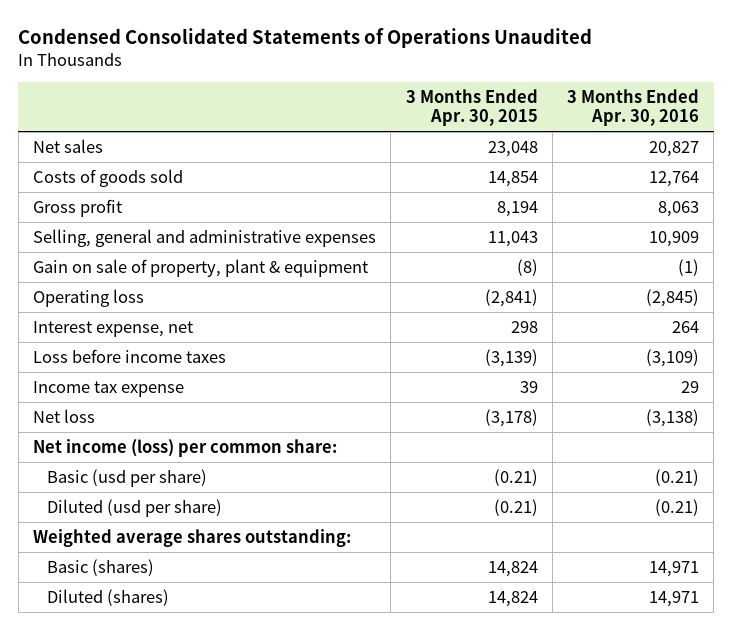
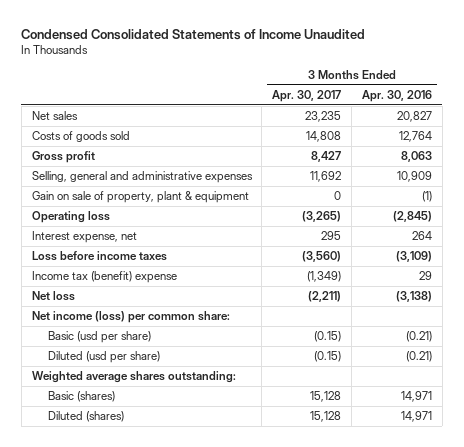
- Condensed Consolidated Statements of Operations Unaudited
+ Condensed Consolidated Statements of Income Unaudited
- | 3 Months Ended Apr. 30, 2015 | 3 Months Ended Apr. 30, 2016
+ | 3 Months Ended Apr. 30, 2017 | 3 Months Ended Apr. 30, 2016
- Income tax expense | 39 | 29
+ Income tax (benefit) expense | (1,349) | 29

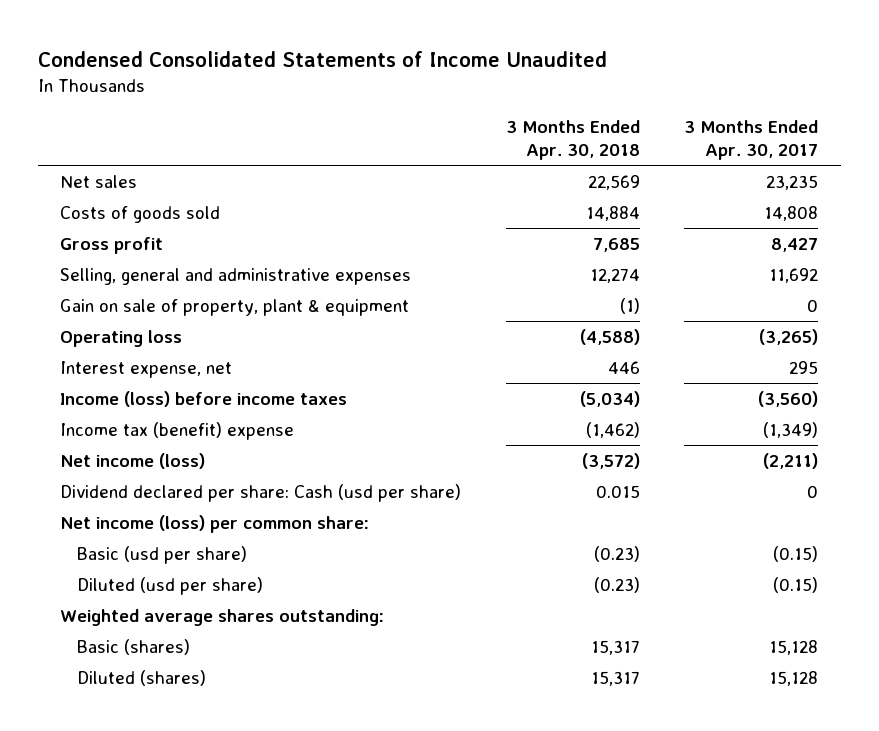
- | 3 Months Ended Apr. 30, 2017 | 3 Months Ended Apr. 30, 2016
+ | 3 Months Ended Apr. 30, 2018 | 3 Months Ended Apr. 30, 2017
- Loss before income taxes | (3,560) | (3,109)
+ Income (loss) before income taxes | (5,034) | (3,560)
- Net loss | (2,211) | (3,138)
+ Net income (loss) | (3,572) | (2,211)
+ Dividend declared per share: Cash (usd per share) | 0.015 | 0

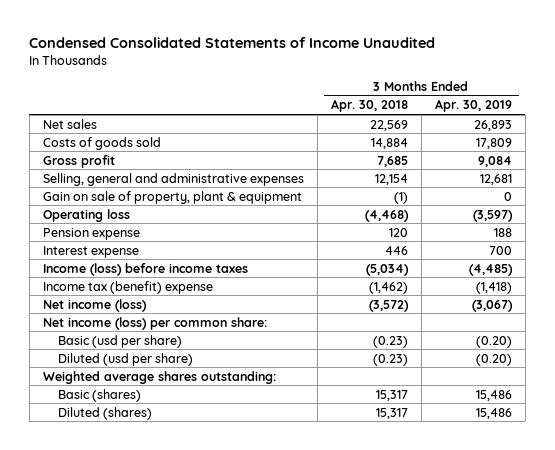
- | 3 Months Ended Apr. 30, 2018 | 3 Months Ended Apr. 30, 2017
+ | 3 Months Ended Apr. 30, 2018 | 3 Months Ended Apr. 30, 2019
- Selling, general and administrative expenses | 12,274 | 11,692
+ Selling, general and administrative expenses | 12,154 | 12,681
- Operating loss | (4,588) | (3,265)
- Interest expense, net | 446 | 295
+ Operating loss | (4,468) | (3,597)
+ Pension expense | 120 | 188
+ Interest expense | 446 | 700
- Dividend declared per share: Cash (usd per share) | 0.015 | 0

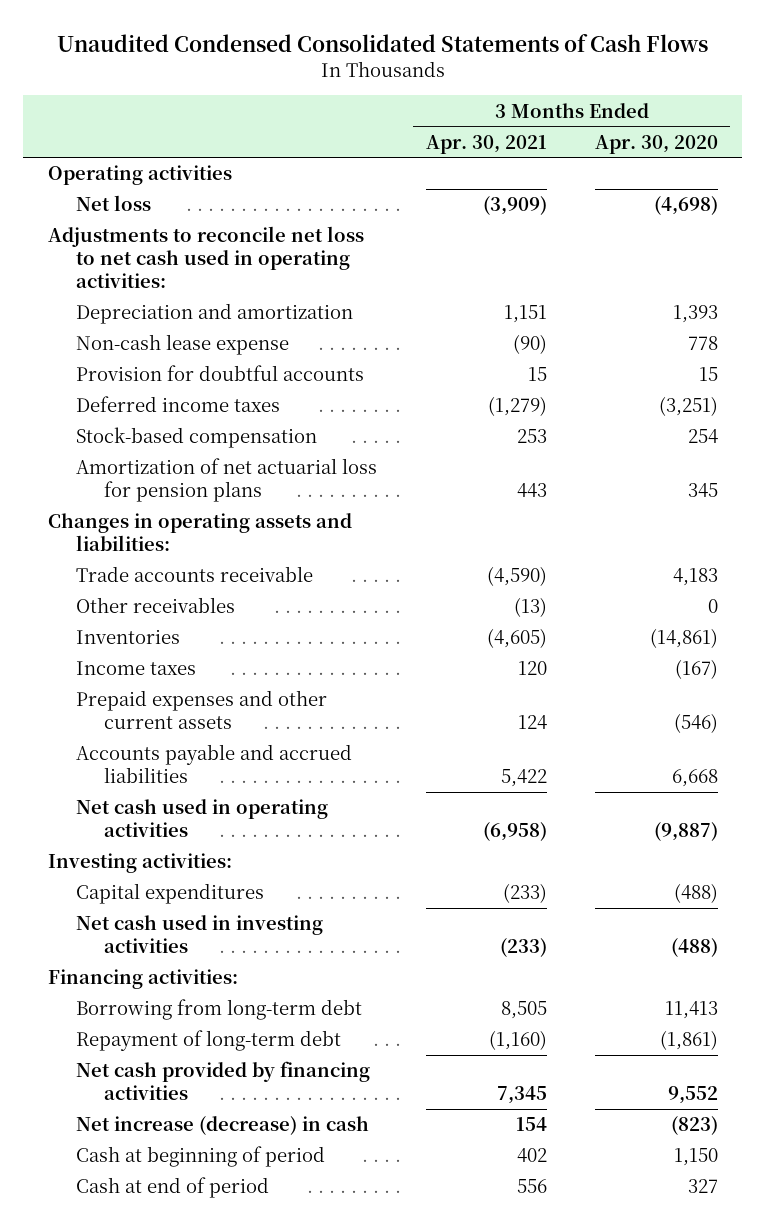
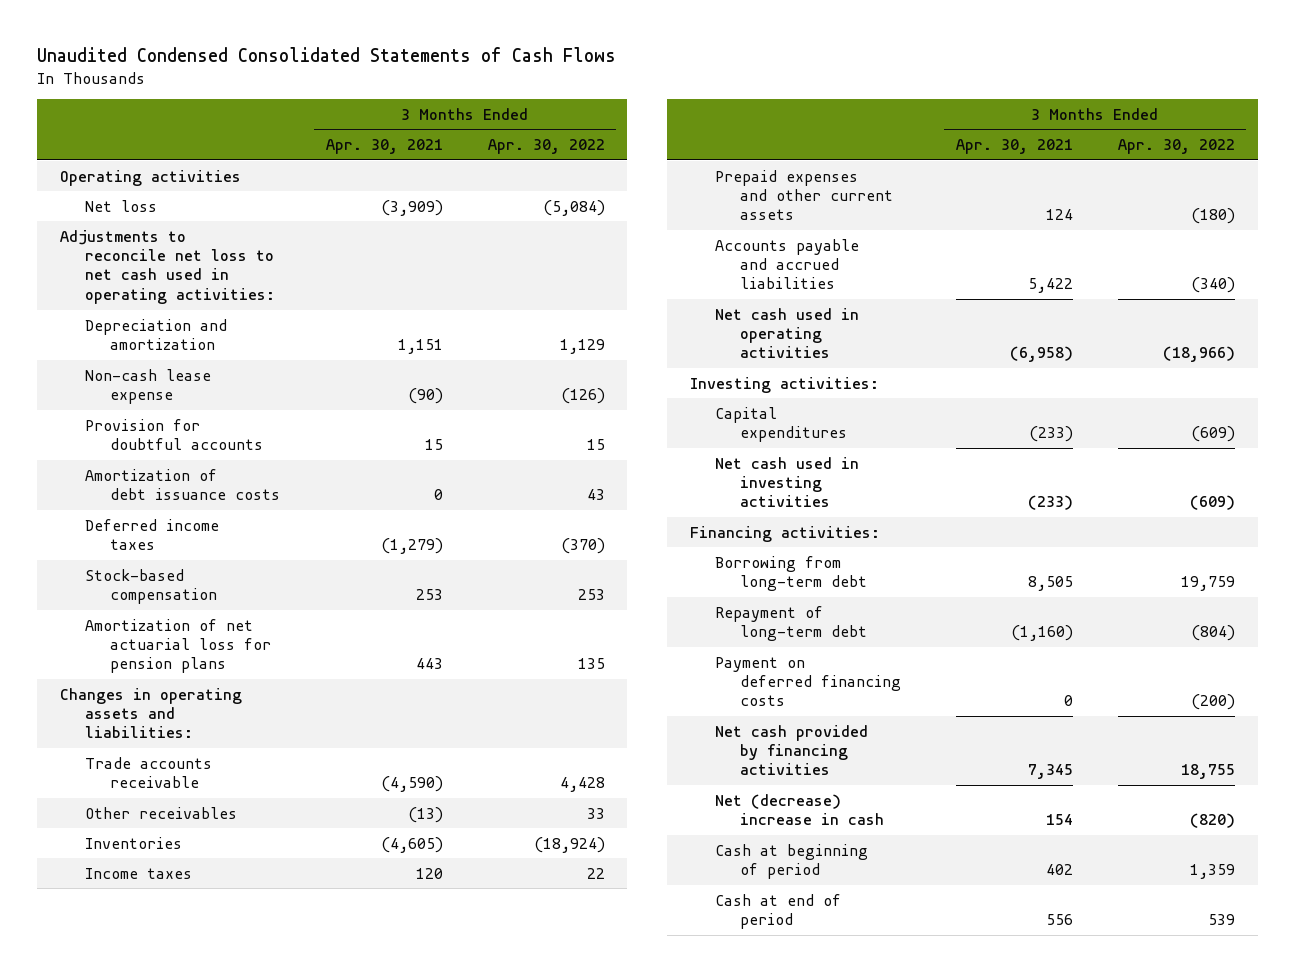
- | 3 Months Ended Apr. 30, 2021 | 3 Months Ended Apr. 30, 2020
+ | 3 Months Ended Apr. 30, 2021 | 3 Months Ended Apr. 30, 2022
+ Amortization of debt issuance costs | 0 | 43
+ Payment on deferred financing costs | 0 | (200)
- Net increase (decrease) in cash | 154 | (823)
+ Net (decrease) increase in cash | 154 | (820)

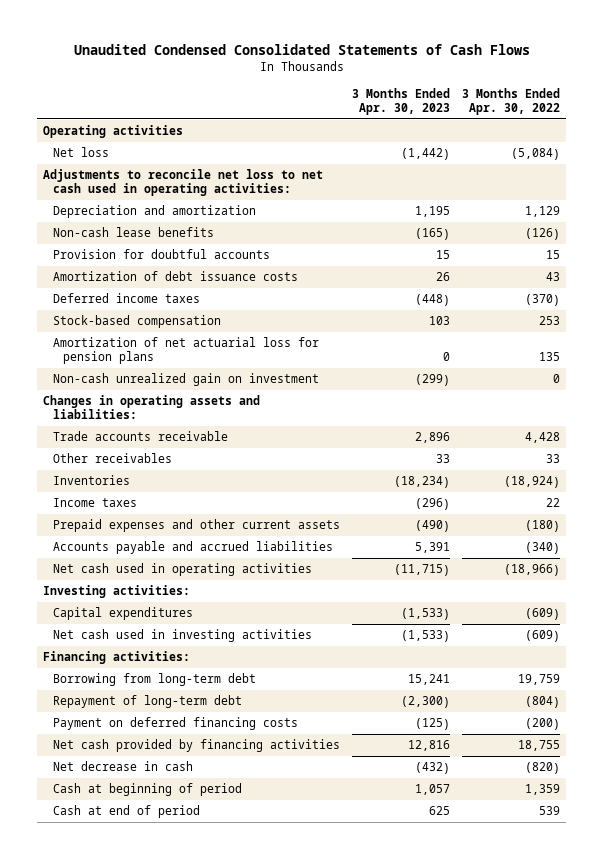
- | 3 Months Ended Apr. 30, 2021 | 3 Months Ended Apr. 30, 2022
+ | 3 Months Ended Apr. 30, 2023 | 3 Months Ended Apr. 30, 2022
- Non-cash lease expense | (90) | (126)
+ Non-cash lease benefits | (165) | (126)
+ Non-cash unrealized gain on investment | (299) | 0
- Net (decrease) increase in cash | 154 | (820)
+ Net decrease in cash | (432) | (820)

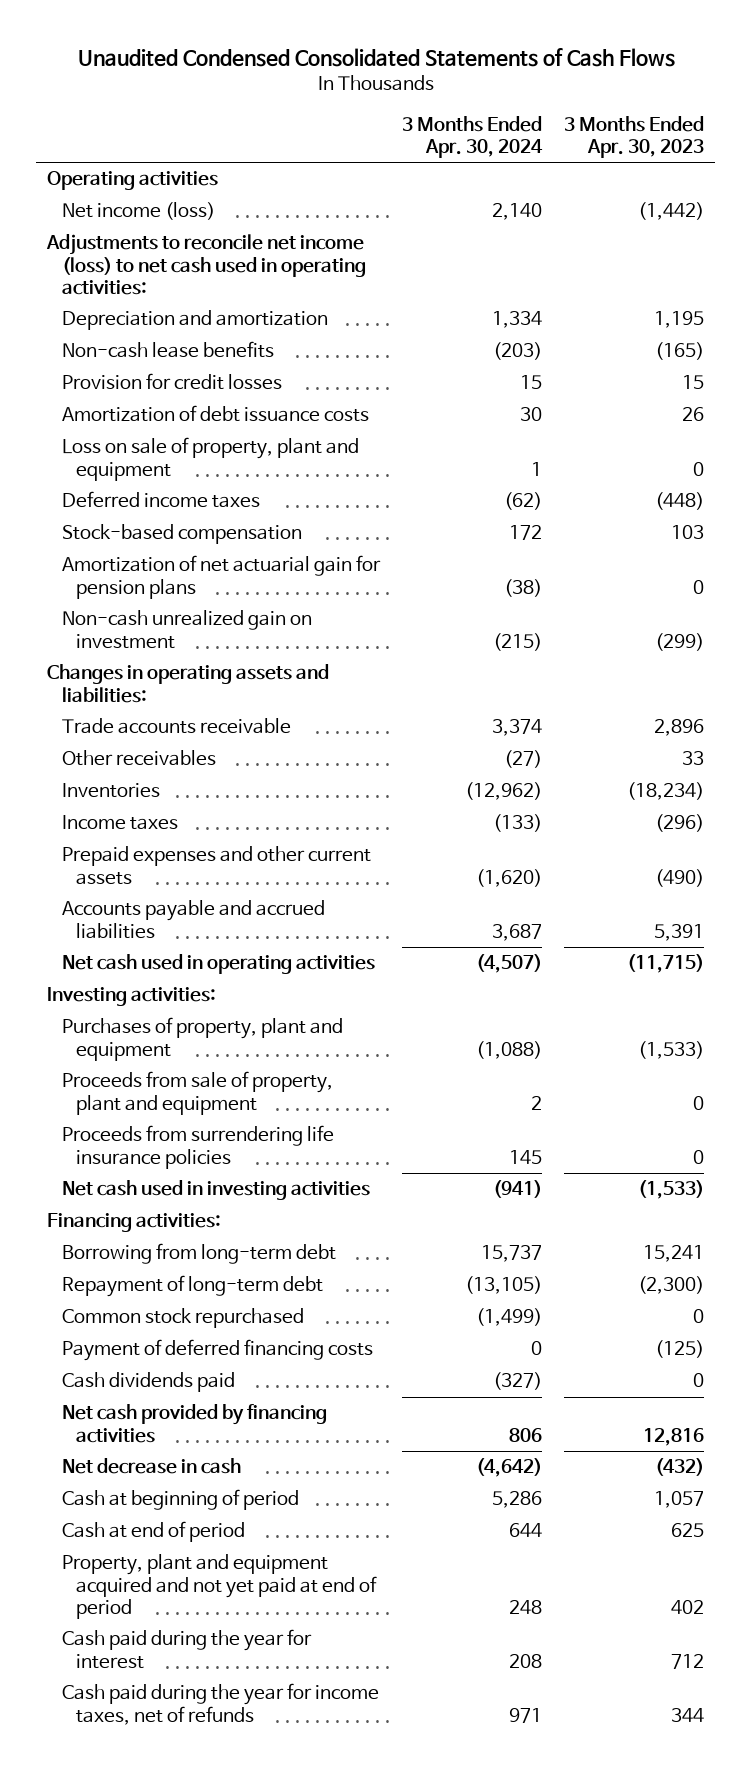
- | 3 Months Ended Apr. 30, 2023 | 3 Months Ended Apr. 30, 2022
+ | 3 Months Ended Apr. 30, 2024 | 3 Months Ended Apr. 30, 2023
- Net loss | (1,442) | (5,084)
- Adjustments to reconcile net loss to net cash used in operating activities:
+ Net income (loss) | 2,140 | (1,442)
+ Adjustments to reconcile net income (loss) to net cash used in operating activities:
- Provision for doubtful accounts | 15 | 15
+ Provision for credit losses | 15 | 15
+ Loss on sale of property, plant and equipment | 1 | 0
- Amortization of net actuarial loss for pension plans | 0 | 135
+ Amortization of net actuarial gain for pension plans | (38) | 0
- Capital expenditures | (1,533) | (609)
+ Purchases of property, plant and equipment | (1,088) | (1,533)
+ Proceeds from sale of property, plant and equipment | 2 | 0
+ Proceeds from surrendering life insurance policies | 145 | 0
- Payment on deferred financing costs | (125) | (200)
+ Common stock repurchased | (1,499) | 0
+ Payment of deferred financing costs | 0 | (125)
+ Cash dividends paid | (327) | 0
+ Property, plant and equipment acquired and not yet paid at end of period | 248 | 402
+ Cash paid during the year for interest | 208 | 712
+ Cash paid during the year for income taxes, net of refunds | 971 | 344

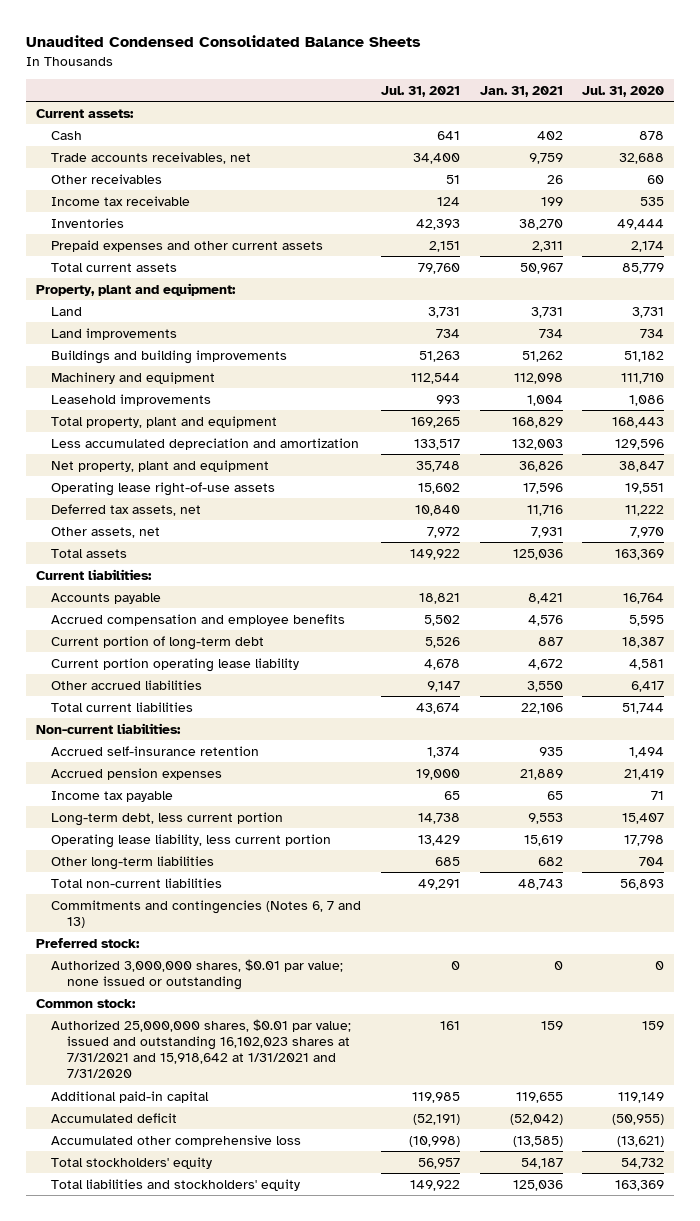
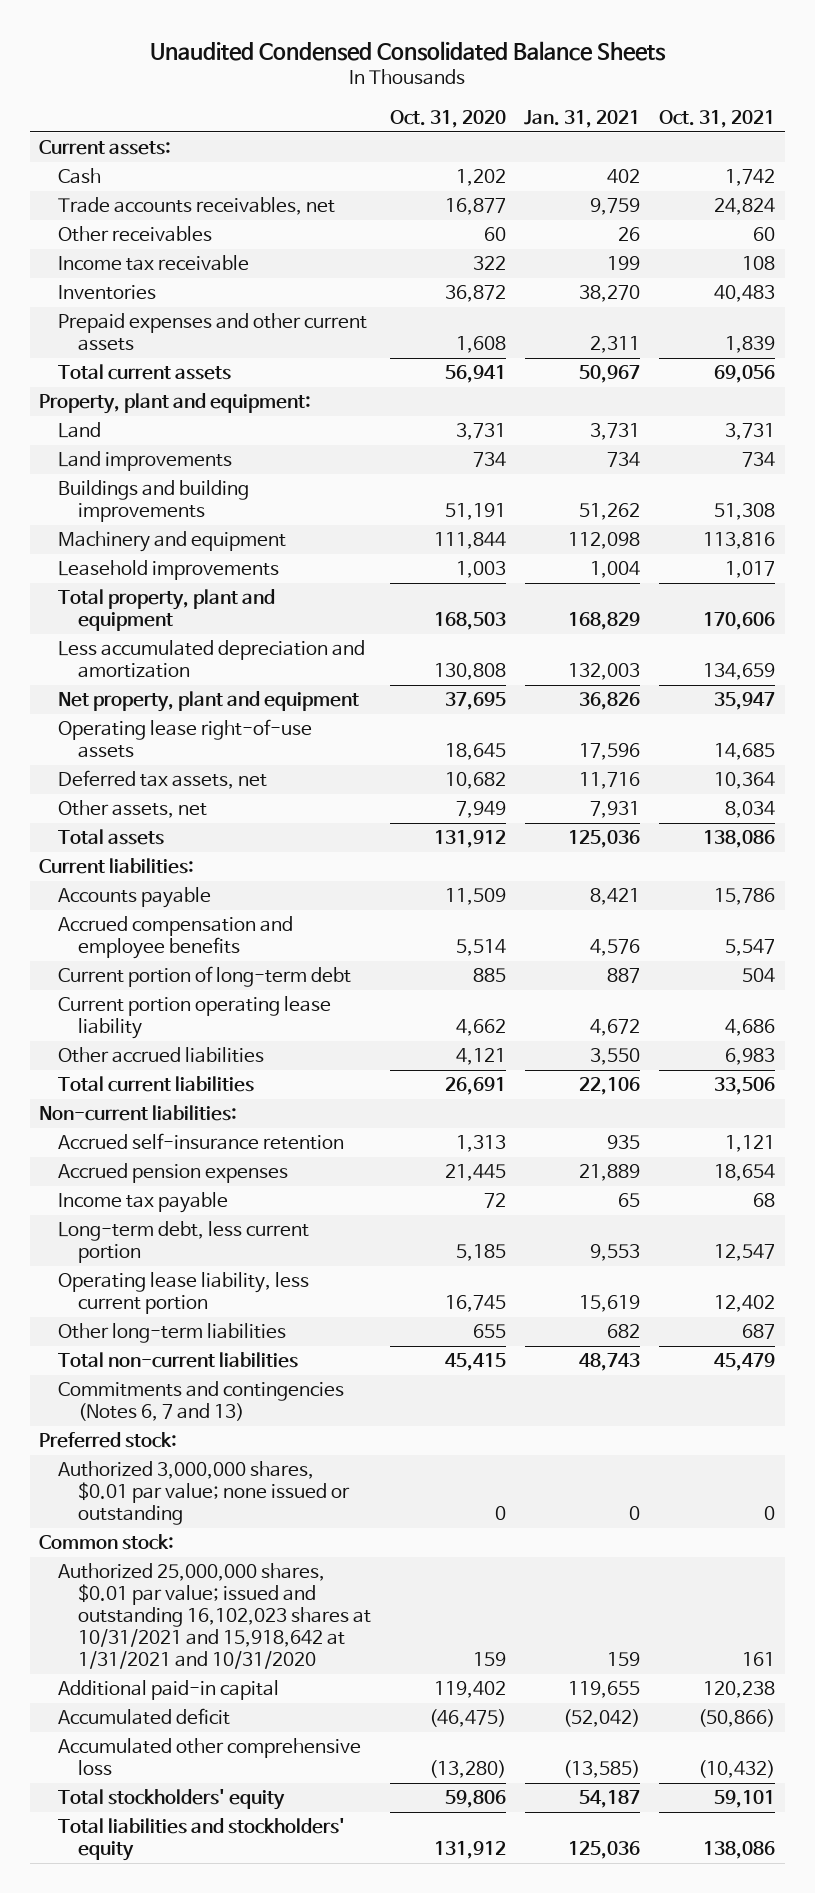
- | Jul. 31, 2021 | Jan. 31, 2021 | Jul. 31, 2020
+ | Oct. 31, 2020 | Jan. 31, 2021 | Oct. 31, 2021
- Authorized 25,000,000 shares, $0.01 par value; issued and outstanding 16,102,023 shares at 7/31/2021 and 15,918,642 at 1/31/2021 and 7/31/2020 | 161 | 159 | 159
+ Authorized 25,000,000 shares, $0.01 par value; issued and outstanding 16,102,023 shares at 10/31/2021 and 15,918,642 at 1/31/2021 and 10/31/2020 | 159 | 159 | 161

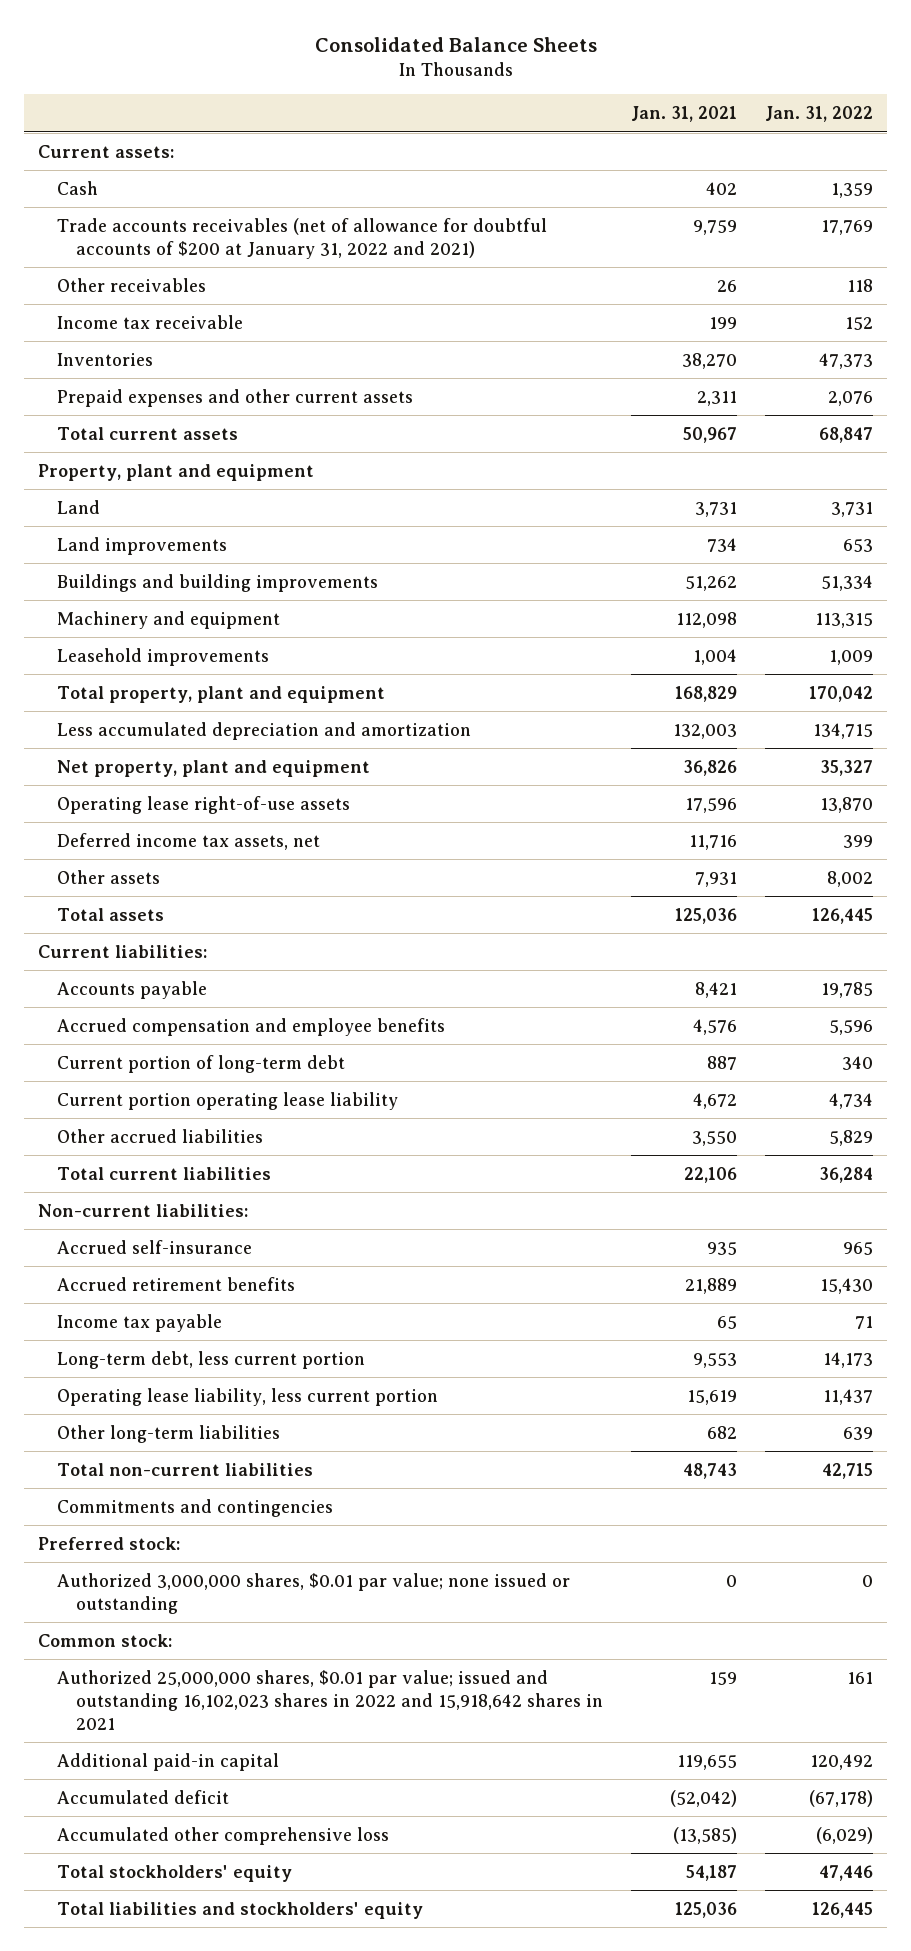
- Unaudited Condensed Consolidated Balance Sheets
+ Consolidated Balance Sheets
- | Oct. 31, 2020 | Jan. 31, 2021 | Oct. 31, 2021
+ | Jan. 31, 2021 | Jan. 31, 2022
- Trade accounts receivables, net | 16,877 | 9,759 | 24,824
+ Trade accounts receivables (net of allowance for doubtful accounts of $200 at January 31, 2022 and 2021) | 9,759 | 17,769
- Property, plant and equipment:
+ Property, plant and equipment
- Deferred tax assets, net | 10,682 | 11,716 | 10,364
- Other assets, net | 7,949 | 7,931 | 8,034
+ Deferred income tax assets, net | 11,716 | 399
+ Other assets | 7,931 | 8,002
- Accrued self-insurance retention | 1,313 | 935 | 1,121
- Accrued pension expenses | 21,445 | 21,889 | 18,654
+ Accrued self-insurance | 935 | 965
+ Accrued retirement benefits | 21,889 | 15,430
- Commitments and contingencies (Notes 6, 7 and 13)
+ Commitments and contingencies
- Authorized 25,000,000 shares, $0.01 par value; issued and outstanding 16,102,023 shares at 10/31/2021 and 15,918,642 at 1/31/2021 and 10/31/2020 | 159 | 159 | 161
+ Authorized 25,000,000 shares, $0.01 par value; issued and outstanding 16,102,023 shares in 2022 and 15,918,642 shares in 2021 | 159 | 161

